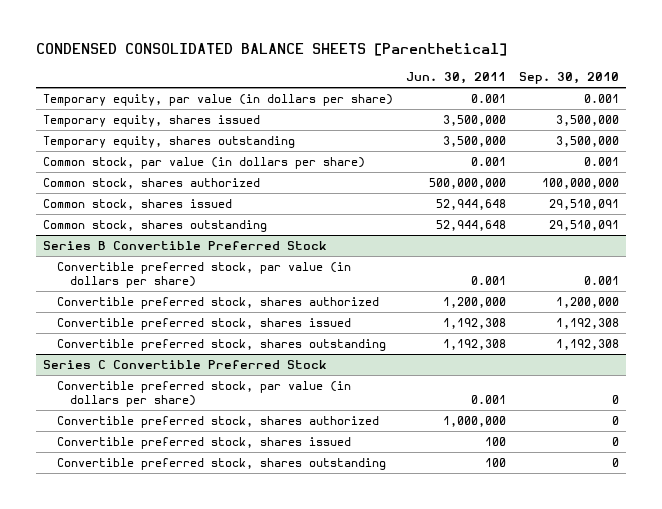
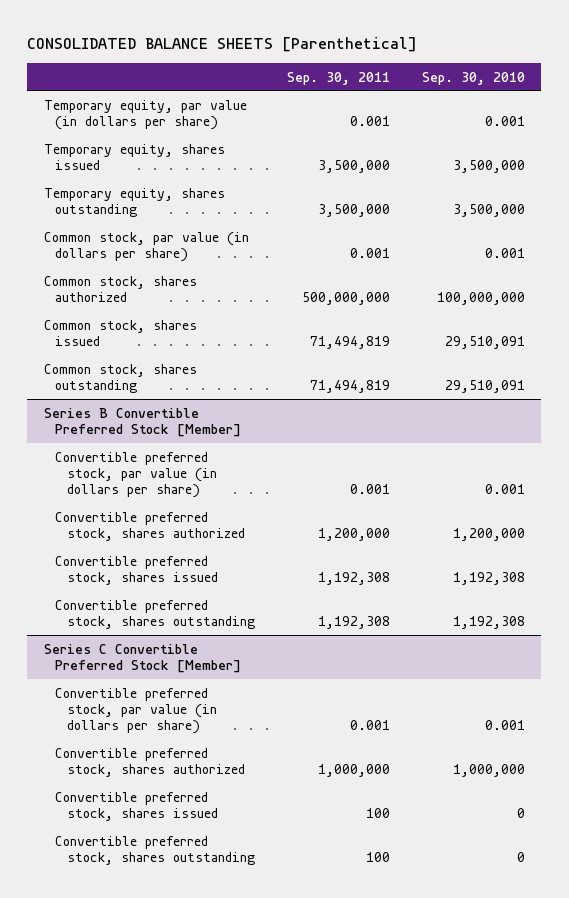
- CONDENSED CONSOLIDATED BALANCE SHEETS [Parenthetical]
+ CONSOLIDATED BALANCE SHEETS [Parenthetical]
- | Jun. 30, 2011 | Sep. 30, 2010
+ | Sep. 30, 2011 | Sep. 30, 2010
- Series B Convertible Preferred Stock
+ Series B Convertible Preferred Stock [Member]
- Series C Convertible Preferred Stock
- Convertible preferred stock, par value (in dollars per share) | 0.001 | 0
- Convertible preferred stock, shares authorized | 1,000,000 | 0
+ Series C Convertible Preferred Stock [Member]
+ Convertible preferred stock, par value (in dollars per share) | 0.001 | 0.001
+ Convertible preferred stock, shares authorized | 1,000,000 | 1,000,000

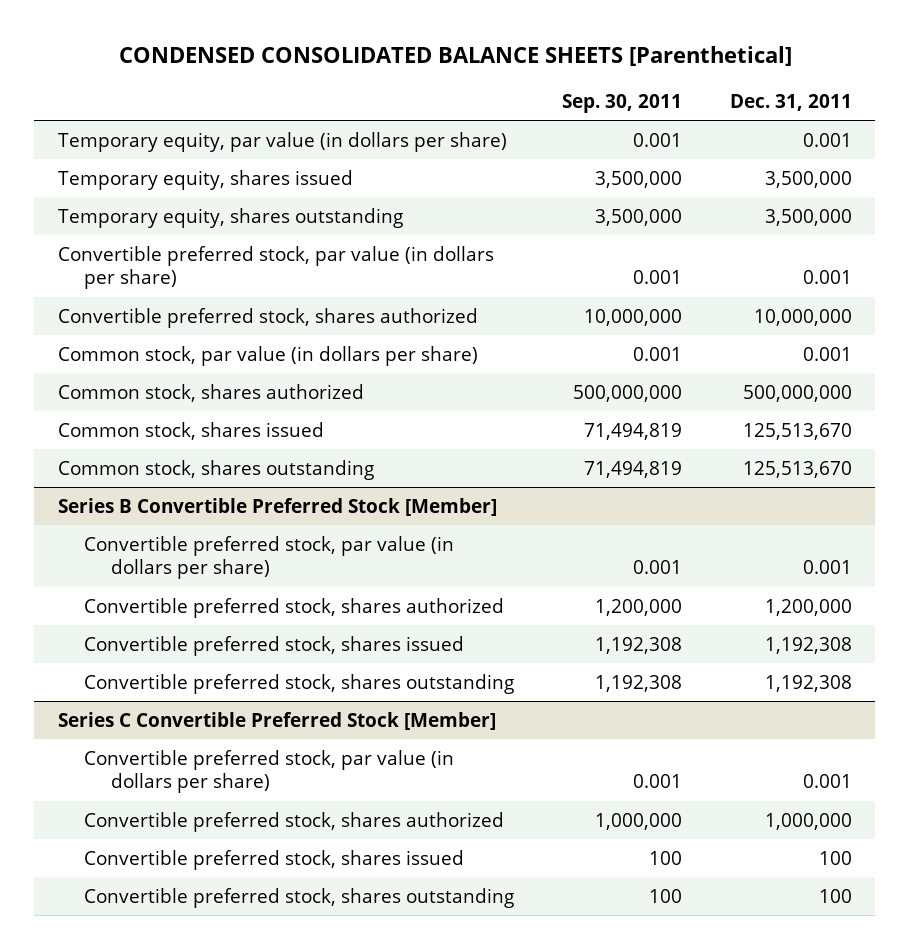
- CONSOLIDATED BALANCE SHEETS [Parenthetical]
+ CONDENSED CONSOLIDATED BALANCE SHEETS [Parenthetical]
- | Sep. 30, 2011 | Sep. 30, 2010
+ | Sep. 30, 2011 | Dec. 31, 2011
+ Convertible preferred stock, par value (in dollars per share) | 0.001 | 0.001
+ Convertible preferred stock, shares authorized | 10,000,000 | 10,000,000

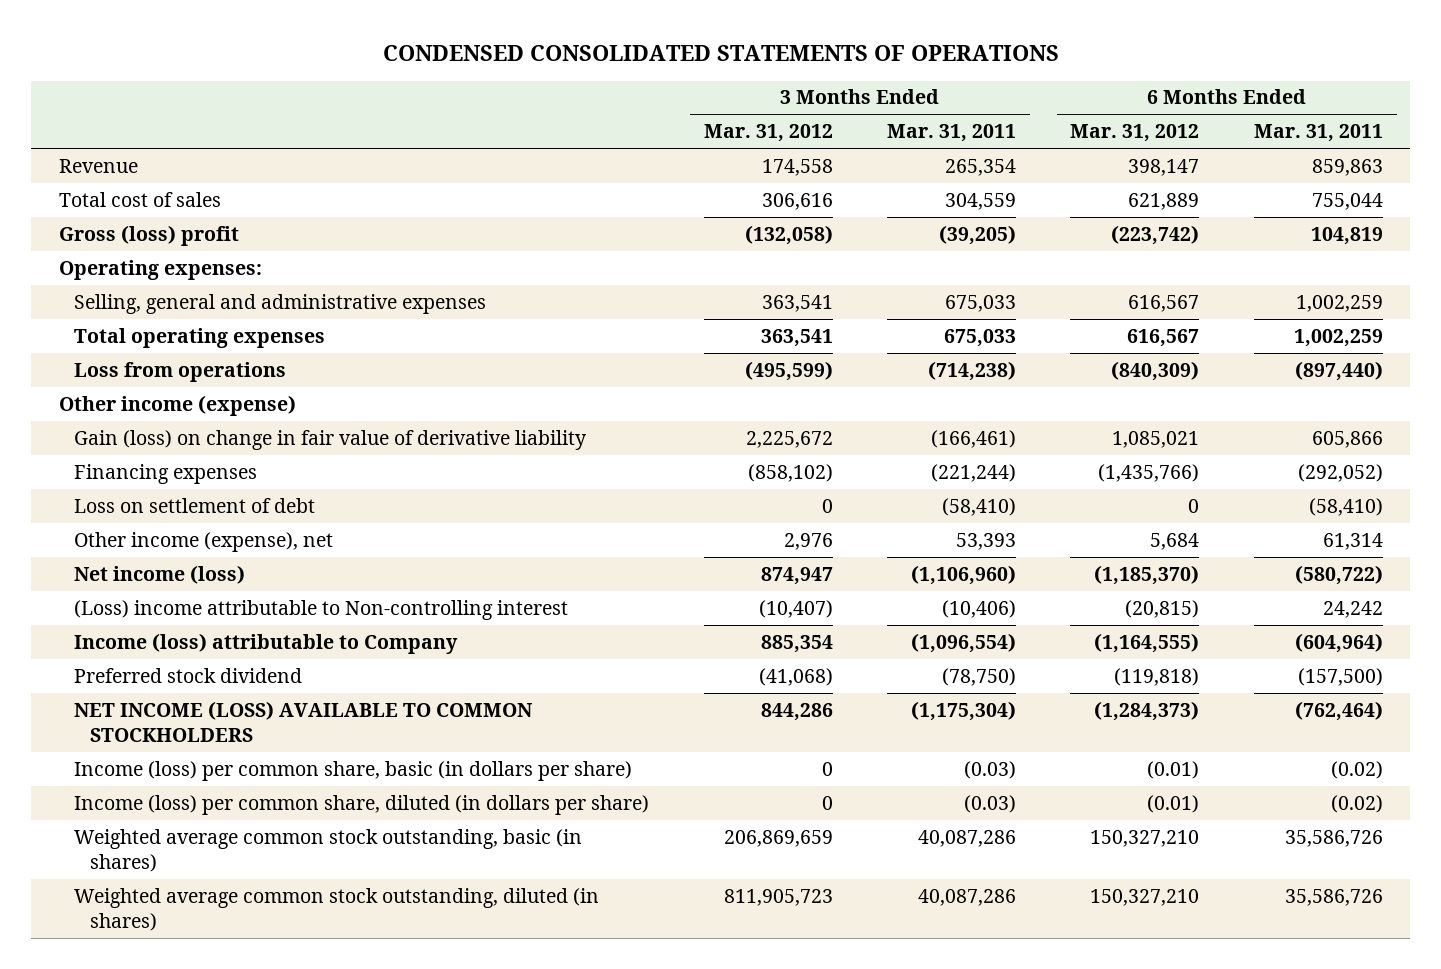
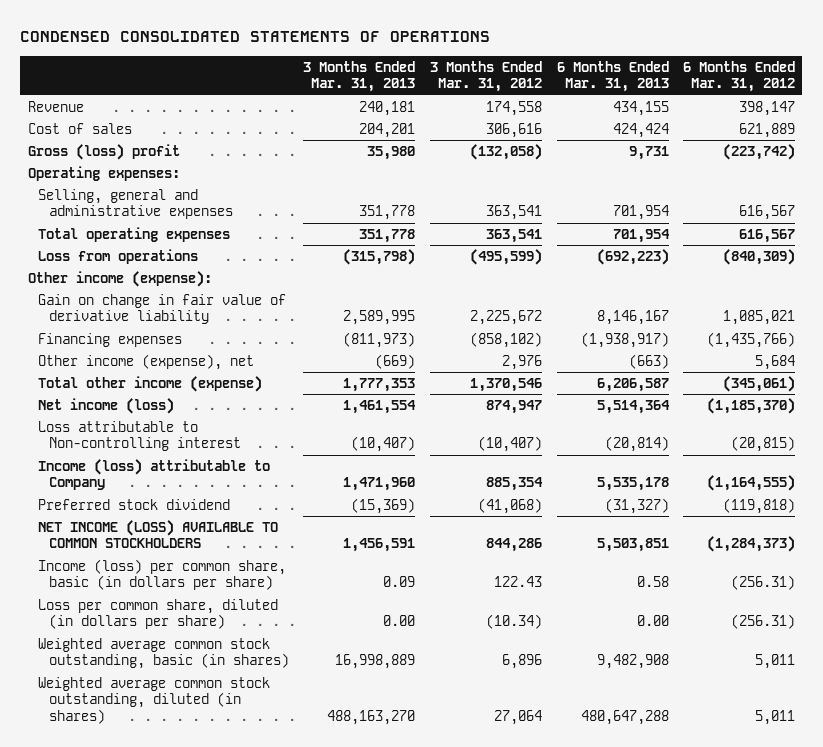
- | 3 Months Ended Mar. 31, 2012 | 3 Months Ended Mar. 31, 2011 | 6 Months Ended Mar. 31, 2012 | 6 Months Ended Mar. 31, 2011
+ | 3 Months Ended Mar. 31, 2013 | 3 Months Ended Mar. 31, 2012 | 6 Months Ended Mar. 31, 2013 | 6 Months Ended Mar. 31, 2012
- Total cost of sales | 306,616 | 304,559 | 621,889 | 755,044
+ Cost of sales | 204,201 | 306,616 | 424,424 | 621,889
- Other income (expense)
- Gain (loss) on change in fair value of derivative liability | 2,225,672 | (166,461) | 1,085,021 | 605,866
+ Other income (expense):
+ Gain on change in fair value of derivative liability | 2,589,995 | 2,225,672 | 8,146,167 | 1,085,021
- Loss on settlement of debt | 0 | (58,410) | 0 | (58,410)
+ Total other income (expense) | 1,777,353 | 1,370,546 | 6,206,587 | (345,061)
- (Loss) income attributable to Non-controlling interest | (10,407) | (10,406) | (20,815) | 24,242
+ Loss attributable to Non-controlling interest | (10,407) | (10,407) | (20,814) | (20,815)
- Income (loss) per common share, basic (in dollars per share) | 0 | (0.03) | (0.01) | (0.02)
- Income (loss) per common share, diluted (in dollars per share) | 0 | (0.03) | (0.01) | (0.02)
- Weighted average common stock outstanding, basic (in shares) | 206,869,659 | 40,087,286 | 150,327,210 | 35,586,726
- Weighted average common stock outstanding, diluted (in shares) | 811,905,723 | 40,087,286 | 150,327,210 | 35,586,726
+ Income (loss) per common share, basic (in dollars per share) | 0.09 | 122.43 | 0.58 | (256.31)
+ Loss per common share, diluted (in dollars per share) | 0.00 | (10.34) | 0.00 | (256.31)
+ Weighted average common stock outstanding, basic (in shares) | 16,998,889 | 6,896 | 9,482,908 | 5,011
+ Weighted average common stock outstanding, diluted (in shares) | 488,163,270 | 27,064 | 480,647,288 | 5,011

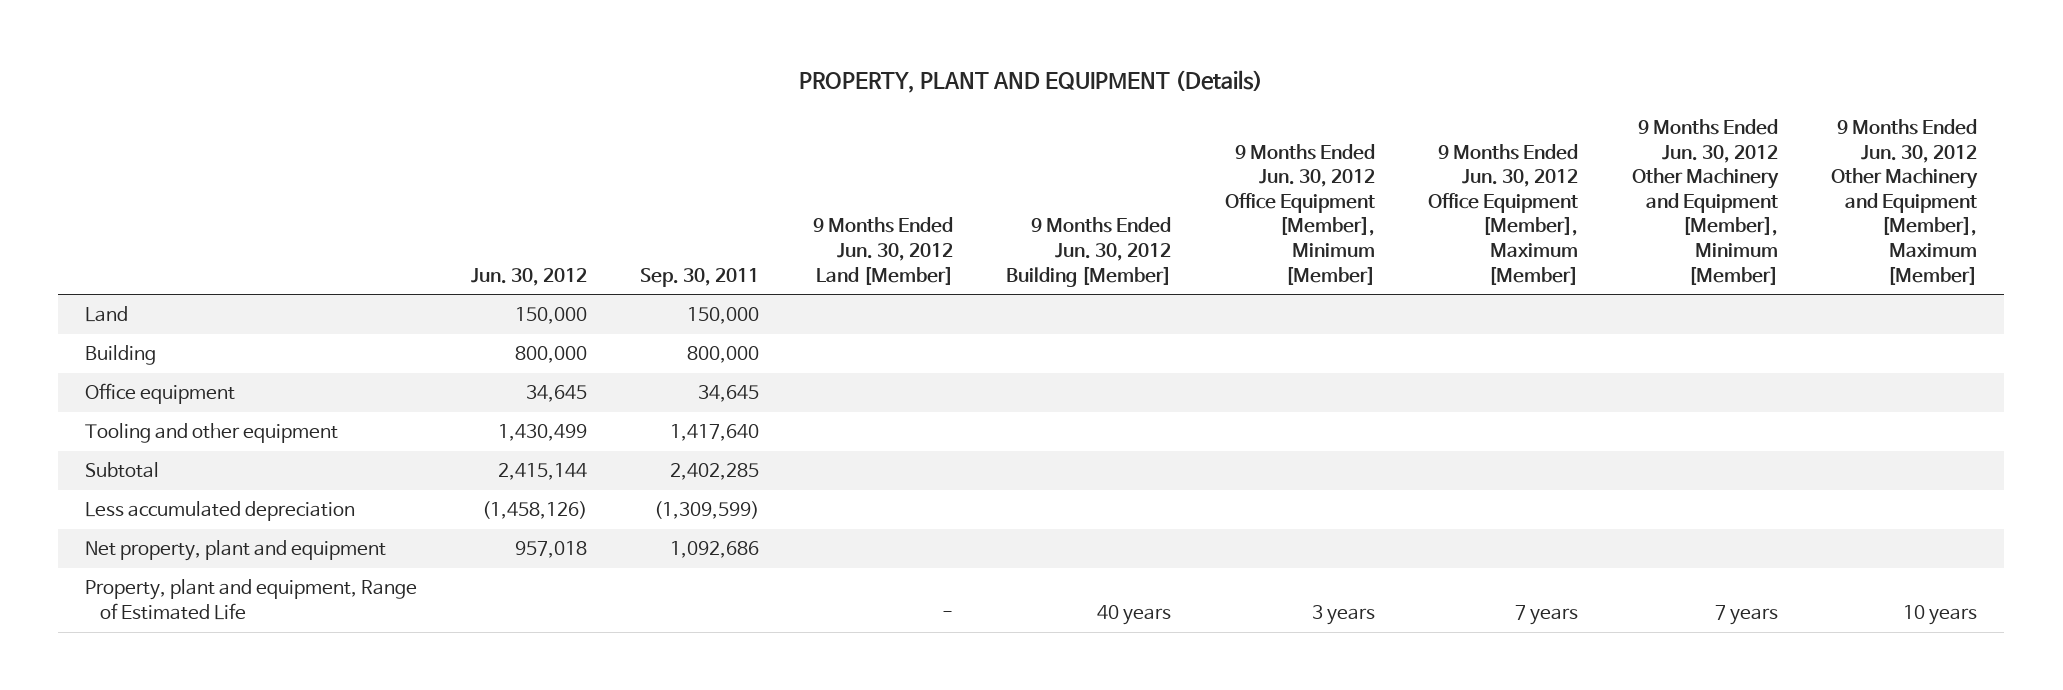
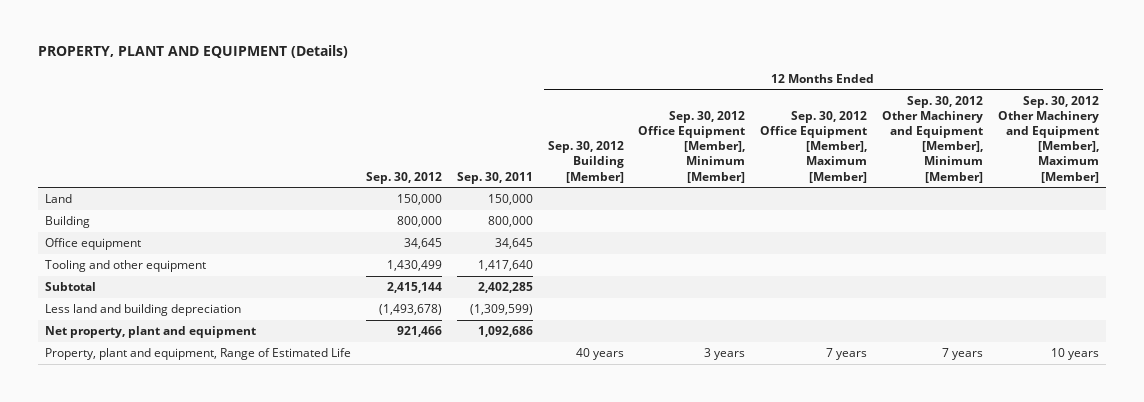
- | Jun. 30, 2012 | Sep. 30, 2011 | 9 Months Ended Jun. 30, 2012 Land [Member] | 9 Months Ended Jun. 30, 2012 Building [Member] | 9 Months Ended Jun. 30, 2012 Office Equipment [Member], Minimum [Member] | 9 Months Ended Jun. 30, 2012 Office Equipment [Member], Maximum [Member] | 9 Months Ended Jun. 30, 2012 Other Machinery and Equipment [Member], Minimum [Member] | 9 Months Ended Jun. 30, 2012 Other Machinery and Equipment [Member], Maximum [Member]
+ | Sep. 30, 2012 | Sep. 30, 2011 | 12 Months Ended Sep. 30, 2012 Building [Member] | 12 Months Ended Sep. 30, 2012 Office Equipment [Member], Minimum [Member] | 12 Months Ended Sep. 30, 2012 Office Equipment [Member], Maximum [Member] | 12 Months Ended Sep. 30, 2012 Other Machinery and Equipment [Member], Minimum [Member] | 12 Months Ended Sep. 30, 2012 Other Machinery and Equipment [Member], Maximum [Member]
- Less accumulated depreciation | (1,458,126) | (1,309,599) | | | | | |
+ Less land and building depreciation | (1,493,678) | (1,309,599) | | | | |

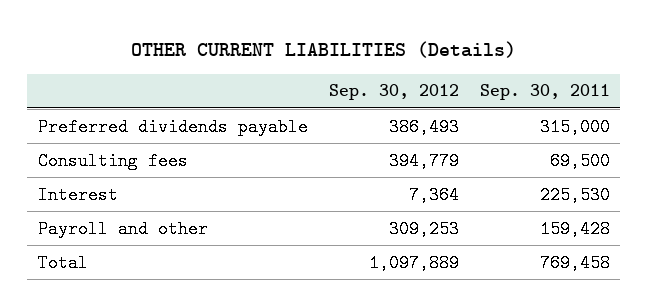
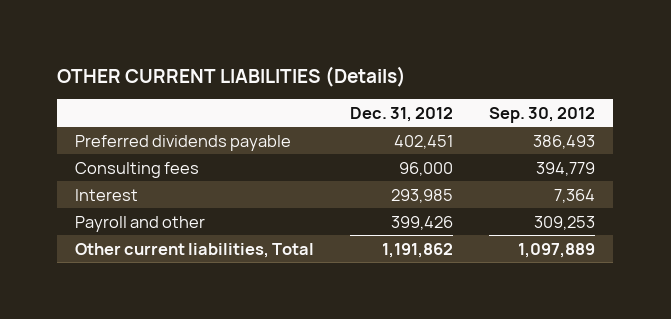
- | Sep. 30, 2012 | Sep. 30, 2011
+ | Dec. 31, 2012 | Sep. 30, 2012
- Total | 1,097,889 | 769,458
+ Other current liabilities, Total | 1,191,862 | 1,097,889

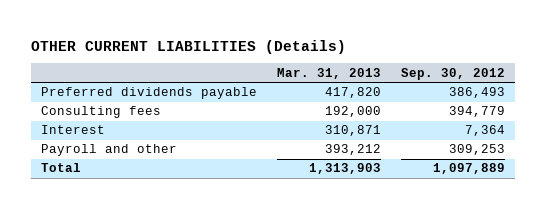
- | Dec. 31, 2012 | Sep. 30, 2012
+ | Mar. 31, 2013 | Sep. 30, 2012
- Other current liabilities, Total | 1,191,862 | 1,097,889
+ Total | 1,313,903 | 1,097,889

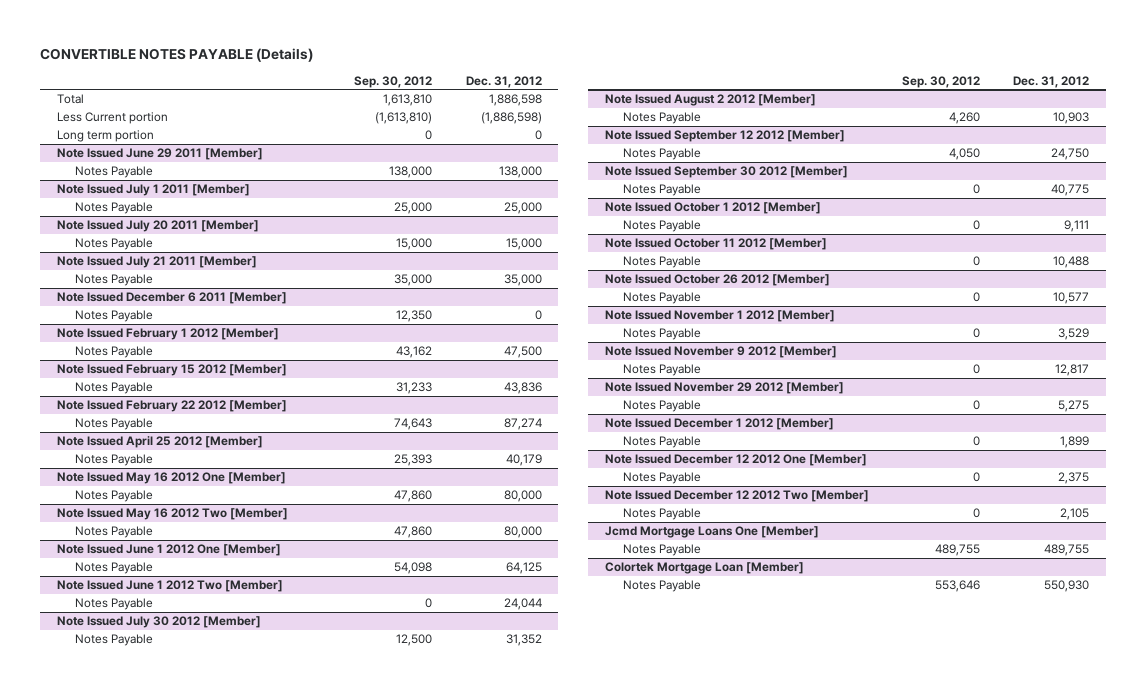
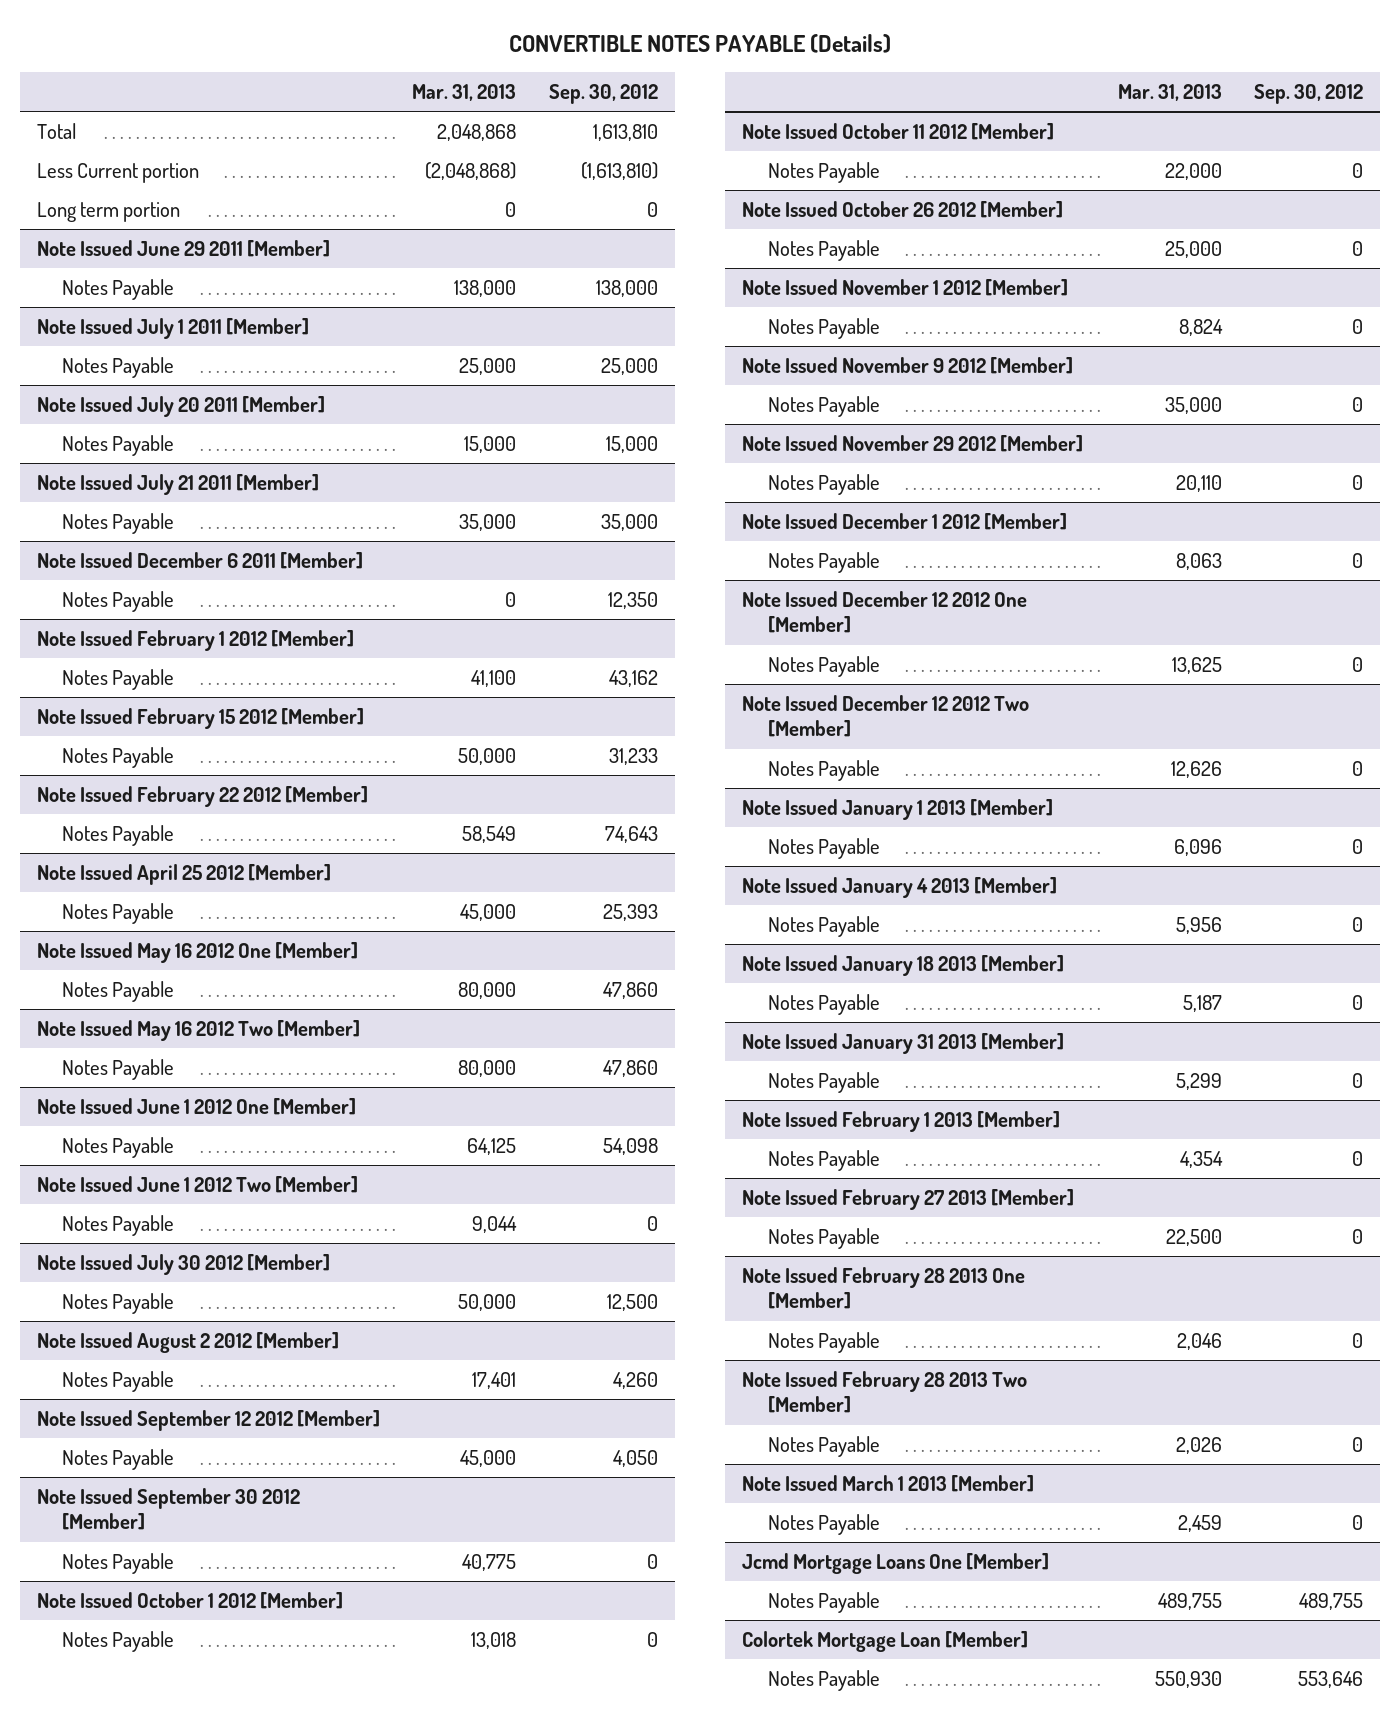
- | Sep. 30, 2012 | Dec. 31, 2012
+ | Mar. 31, 2013 | Sep. 30, 2012
+ Note Issued January 1 2013 [Member]
+ Notes Payable | 6,096 | 0
+ Note Issued January 4 2013 [Member]
+ Notes Payable | 5,956 | 0
+ Note Issued January 18 2013 [Member]
+ Notes Payable | 5,187 | 0
+ Note Issued January 31 2013 [Member]
+ Notes Payable | 5,299 | 0
+ Note Issued February 1 2013 [Member]
+ Notes Payable | 4,354 | 0
+ Note Issued February 27 2013 [Member]
+ Notes Payable | 22,500 | 0
+ Note Issued February 28 2013 One [Member]
+ Notes Payable | 2,046 | 0
+ Note Issued February 28 2013 Two [Member]
+ Notes Payable | 2,026 | 0
+ Note Issued March 1 2013 [Member]
+ Notes Payable | 2,459 | 0

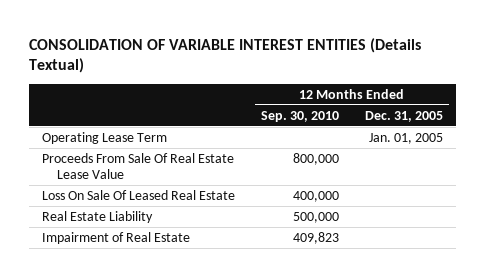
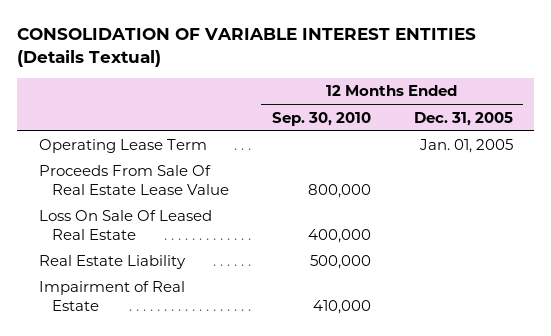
- Impairment of Real Estate | 409,823 |
+ Impairment of Real Estate | 410,000 |

